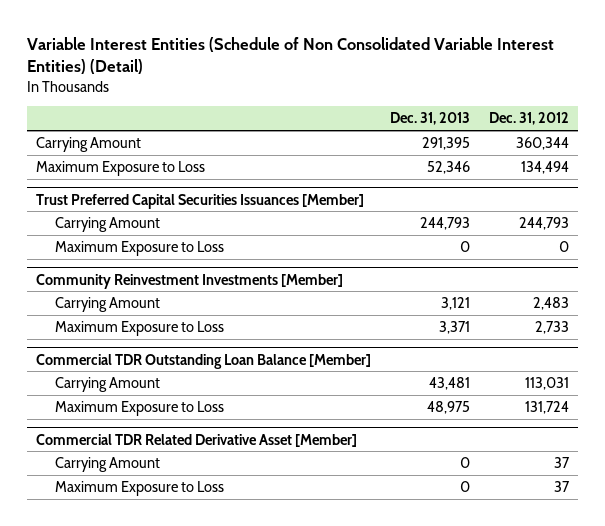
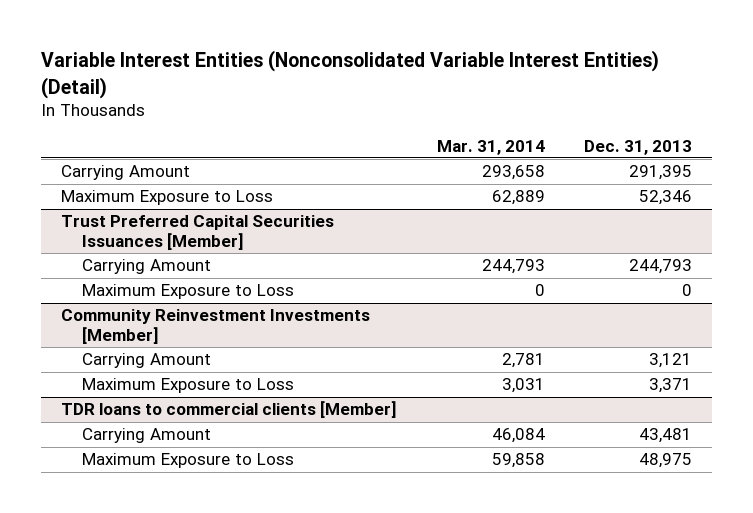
- Variable Interest Entities (Schedule of Non Consolidated Variable Interest Entities) (Detail)
+ Variable Interest Entities (Nonconsolidated Variable Interest Entities) (Detail)
- | Dec. 31, 2013 | Dec. 31, 2012
+ | Mar. 31, 2014 | Dec. 31, 2013
- Commercial TDR Outstanding Loan Balance [Member]
+ TDR loans to commercial clients [Member]
- Commercial TDR Related Derivative Asset [Member]
- Carrying Amount | 0 | 37
- Maximum Exposure to Loss | 0 | 37

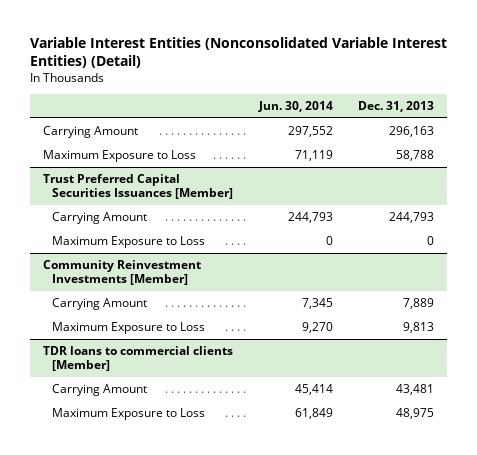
- | Mar. 31, 2014 | Dec. 31, 2013
+ | Jun. 30, 2014 | Dec. 31, 2013
- Carrying Amount | 293,658 | 291,395
- Maximum Exposure to Loss | 62,889 | 52,346
+ Carrying Amount | 297,552 | 296,163
+ Maximum Exposure to Loss | 71,119 | 58,788
@ Community Reinvestment Investments [Member]
- Carrying Amount | 2,781 | 3,121
- Maximum Exposure to Loss | 3,031 | 3,371
+ Carrying Amount | 7,345 | 7,889
+ Maximum Exposure to Loss | 9,270 | 9,813

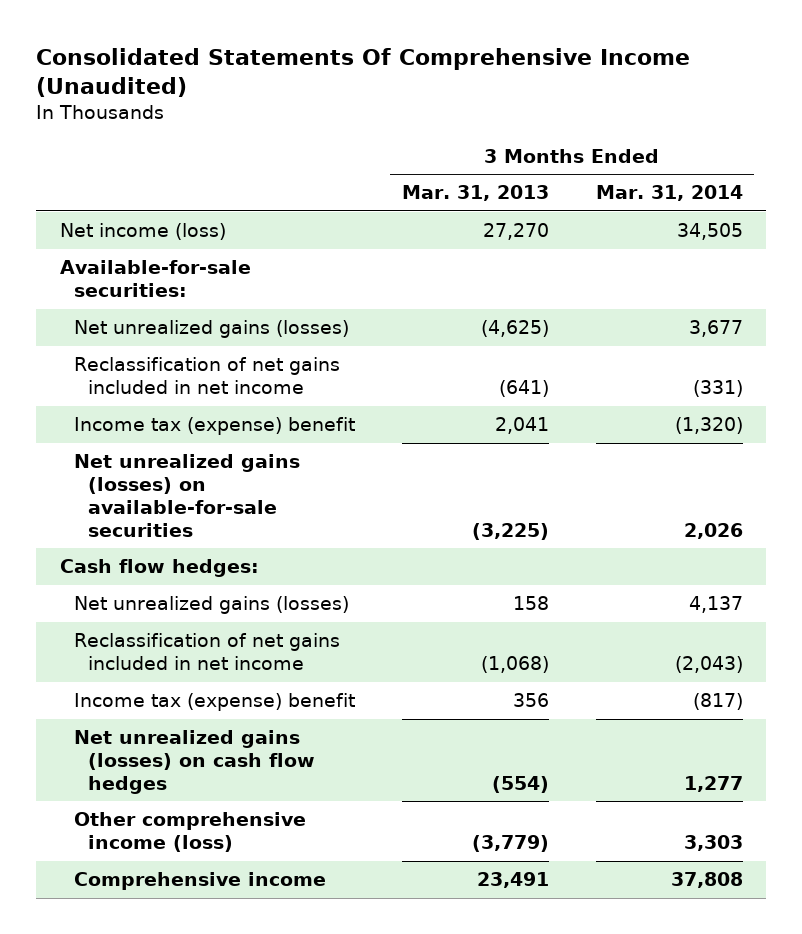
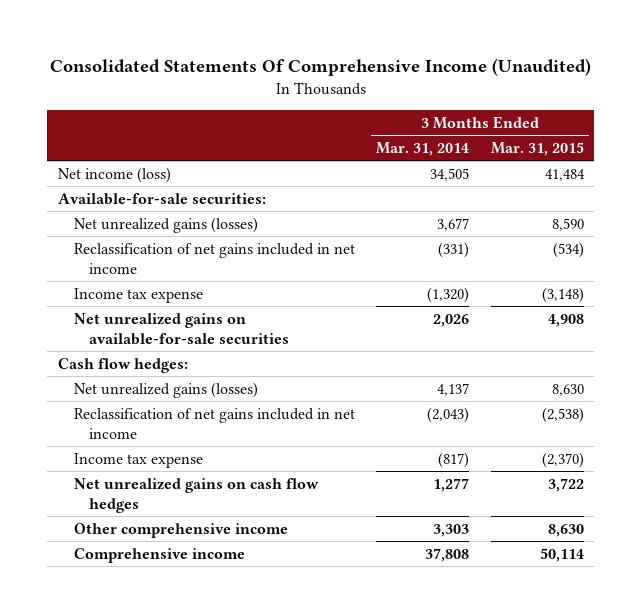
- | 3 Months Ended Mar. 31, 2013 | 3 Months Ended Mar. 31, 2014
+ | 3 Months Ended Mar. 31, 2014 | 3 Months Ended Mar. 31, 2015
- Income tax (expense) benefit | 2,041 | (1,320)
- Net unrealized gains (losses) on available-for-sale securities | (3,225) | 2,026
+ Income tax expense | (1,320) | (3,148)
+ Net unrealized gains on available-for-sale securities | 2,026 | 4,908
- Income tax (expense) benefit | 356 | (817)
- Net unrealized gains (losses) on cash flow hedges | (554) | 1,277
- Other comprehensive income (loss) | (3,779) | 3,303
+ Income tax expense | (817) | (2,370)
+ Net unrealized gains on cash flow hedges | 1,277 | 3,722
+ Other comprehensive income | 3,303 | 8,630

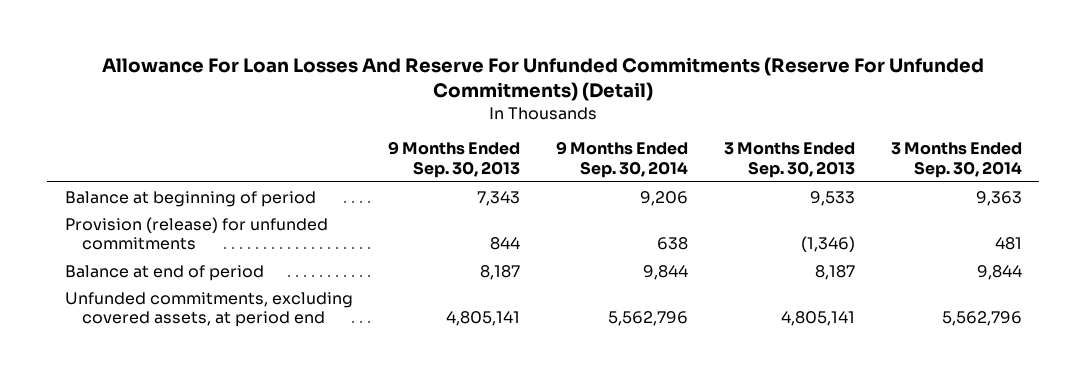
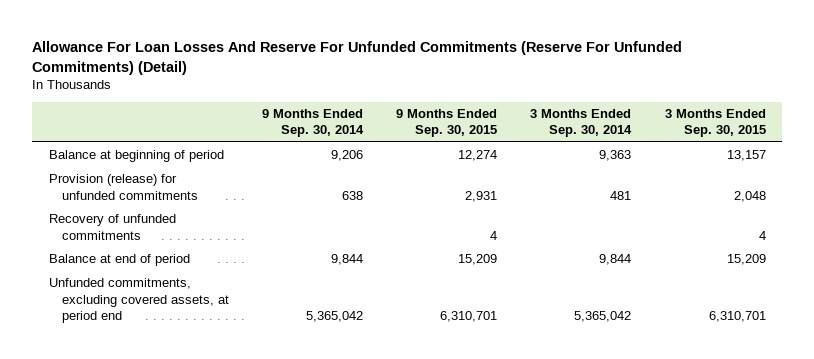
- | 9 Months Ended Sep. 30, 2013 | 9 Months Ended Sep. 30, 2014 | 3 Months Ended Sep. 30, 2013 | 3 Months Ended Sep. 30, 2014
+ | 9 Months Ended Sep. 30, 2014 | 9 Months Ended Sep. 30, 2015 | 3 Months Ended Sep. 30, 2014 | 3 Months Ended Sep. 30, 2015
+ Recovery of unfunded commitments | | 4 | | 4
- Unfunded commitments, excluding covered assets, at period end | 4,805,141 | 5,562,796 | 4,805,141 | 5,562,796
+ Unfunded commitments, excluding covered assets, at period end | 5,365,042 | 6,310,701 | 5,365,042 | 6,310,701

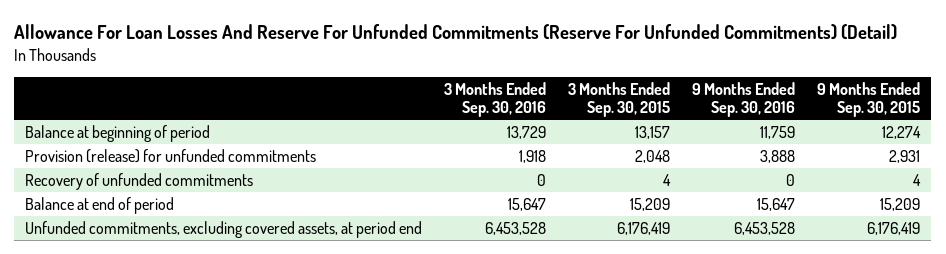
- | 9 Months Ended Sep. 30, 2014 | 9 Months Ended Sep. 30, 2015 | 3 Months Ended Sep. 30, 2014 | 3 Months Ended Sep. 30, 2015
+ | 3 Months Ended Sep. 30, 2016 | 3 Months Ended Sep. 30, 2015 | 9 Months Ended Sep. 30, 2016 | 9 Months Ended Sep. 30, 2015
- Unfunded commitments, excluding covered assets, at period end | 5,365,042 | 6,310,701 | 5,365,042 | 6,310,701
+ Unfunded commitments, excluding covered assets, at period end | 6,453,528 | 6,176,419 | 6,453,528 | 6,176,419

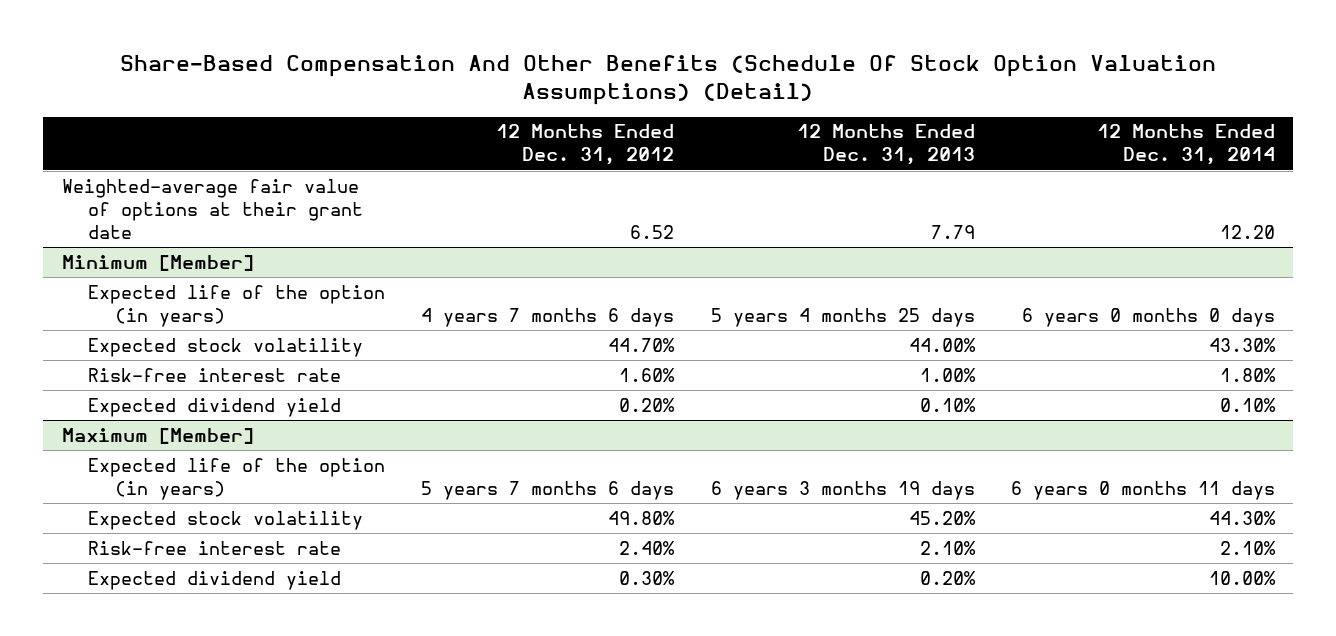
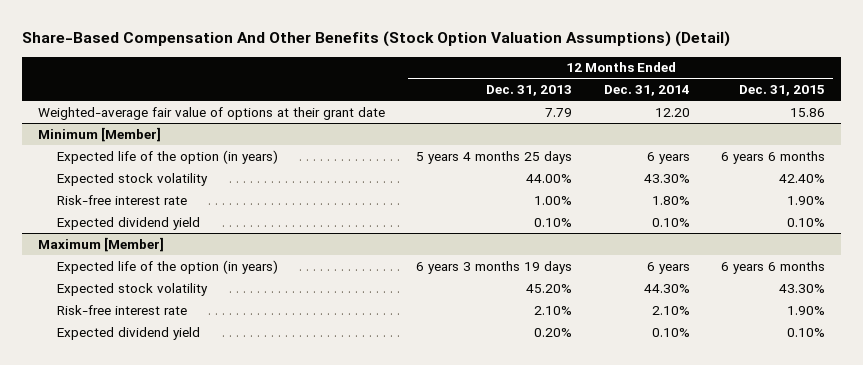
- Share-Based Compensation And Other Benefits (Schedule Of Stock Option Valuation Assumptions) (Detail)
+ Share-Based Compensation And Other Benefits (Stock Option Valuation Assumptions) (Detail)
- | 12 Months Ended Dec. 31, 2012 | 12 Months Ended Dec. 31, 2013 | 12 Months Ended Dec. 31, 2014
+ | 12 Months Ended Dec. 31, 2013 | 12 Months Ended Dec. 31, 2014 | 12 Months Ended Dec. 31, 2015
@ Minimum [Member]
- Expected life of the option (in years) | 4 years 7 months 6 days | 5 years 4 months 25 days | 6 years 0 months 0 days
+ Expected life of the option (in years) | 5 years 4 months 25 days | 6 years | 6 years 6 months
@ Maximum [Member]
- Expected life of the option (in years) | 5 years 7 months 6 days | 6 years 3 months 19 days | 6 years 0 months 11 days
+ Expected life of the option (in years) | 6 years 3 months 19 days | 6 years | 6 years 6 months
- Expected dividend yield | 0.30% | 0.20% | 10.00%
+ Expected dividend yield | 0.20% | 0.10% | 0.10%

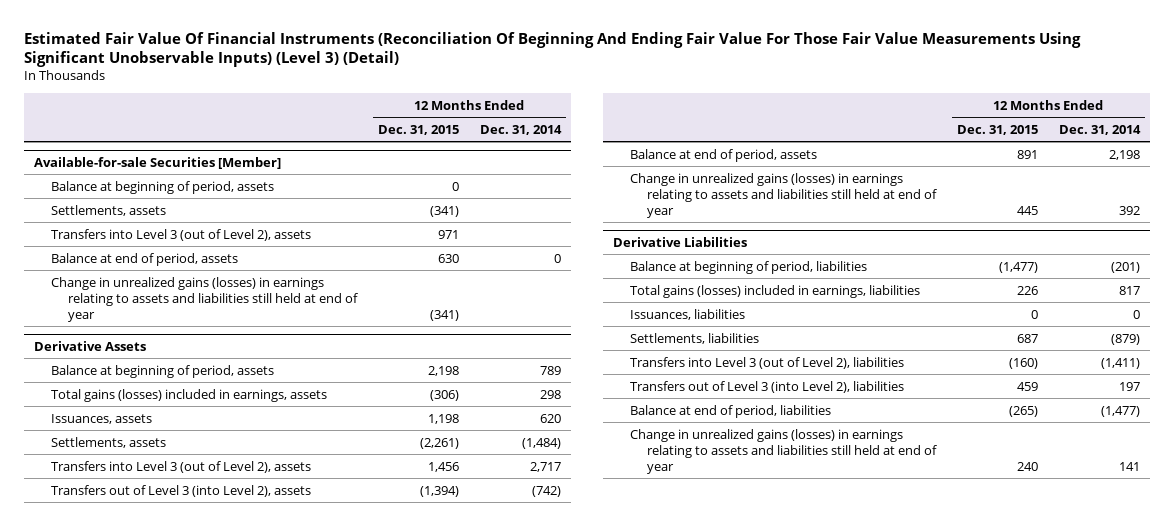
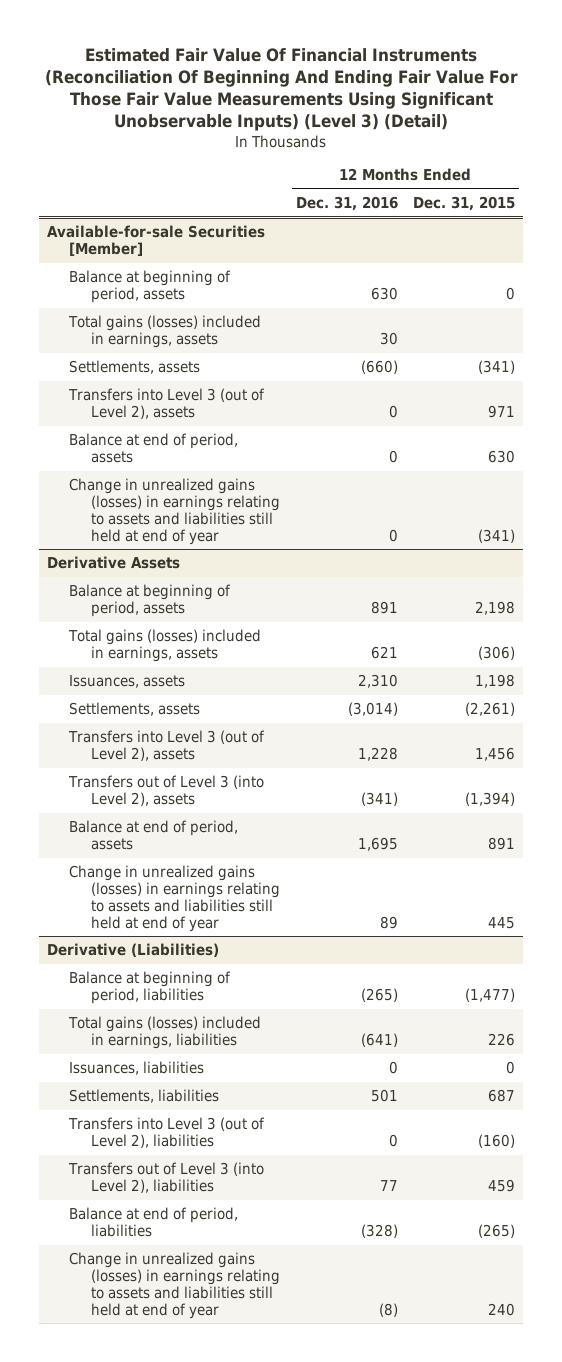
- | 12 Months Ended Dec. 31, 2015 | 12 Months Ended Dec. 31, 2014
+ | 12 Months Ended Dec. 31, 2016 | 12 Months Ended Dec. 31, 2015
@ Available-for-sale Securities [Member]
+ Total gains (losses) included in earnings, assets | 30 |
- Derivative Liabilities
+ Derivative (Liabilities)

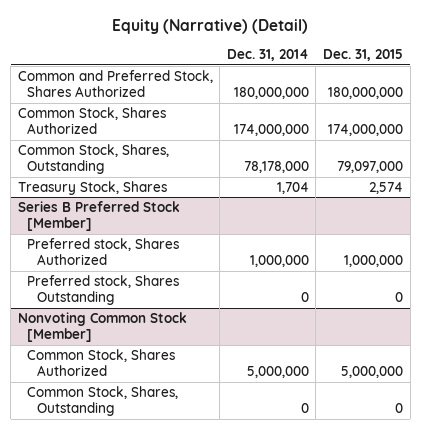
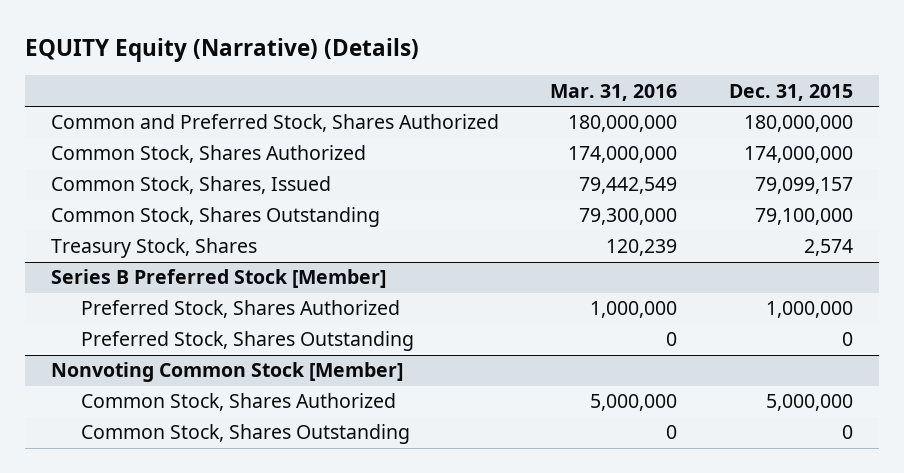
- Equity (Narrative) (Detail)
+ EQUITY Equity (Narrative) (Details)
- | Dec. 31, 2014 | Dec. 31, 2015
+ | Mar. 31, 2016 | Dec. 31, 2015
- Common Stock, Shares, Outstanding | 78,178,000 | 79,097,000
+ Common Stock, Shares, Issued | 79,442,549 | 79,099,157
+ Common Stock, Shares Outstanding | 79,300,000 | 79,100,000
@ Series B Preferred Stock [Member]
- Preferred stock, Shares Authorized | 1,000,000 | 1,000,000
- Preferred stock, Shares Outstanding | 0 | 0
+ Preferred Stock, Shares Authorized | 1,000,000 | 1,000,000
+ Preferred Stock, Shares Outstanding | 0 | 0
@ Nonvoting Common Stock [Member]
- Common Stock, Shares, Outstanding | 0 | 0
+ Common Stock, Shares Outstanding | 0 | 0

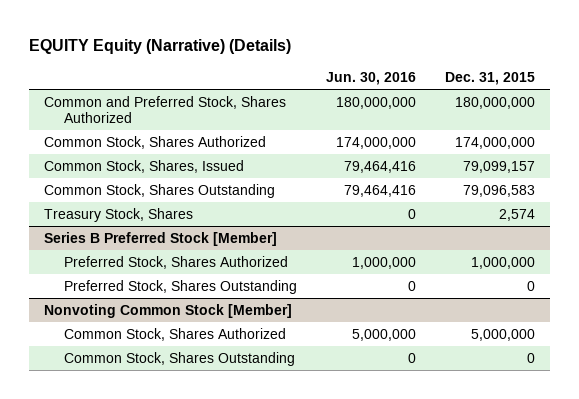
- | Mar. 31, 2016 | Dec. 31, 2015
+ | Jun. 30, 2016 | Dec. 31, 2015
- Common Stock, Shares Outstanding | 79,300,000 | 79,100,000
+ Common Stock, Shares Outstanding | 79,464,416 | 79,096,583

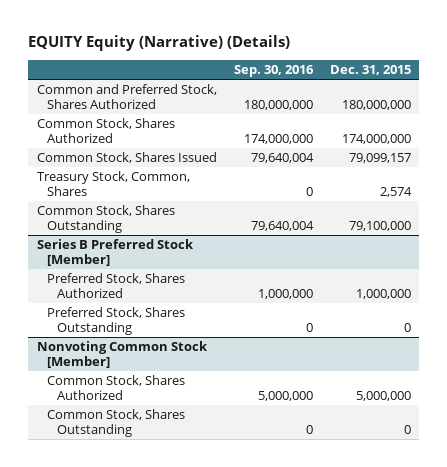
- | Jun. 30, 2016 | Dec. 31, 2015
+ | Sep. 30, 2016 | Dec. 31, 2015
- Common Stock, Shares, Issued | 79,464,416 | 79,099,157
- Common Stock, Shares Outstanding | 79,464,416 | 79,096,583
- Treasury Stock, Shares | 0 | 2,574
+ Common Stock, Shares Issued | 79,640,004 | 79,099,157
+ Treasury Stock, Common, Shares | 0 | 2,574
+ Common Stock, Shares Outstanding | 79,640,004 | 79,100,000

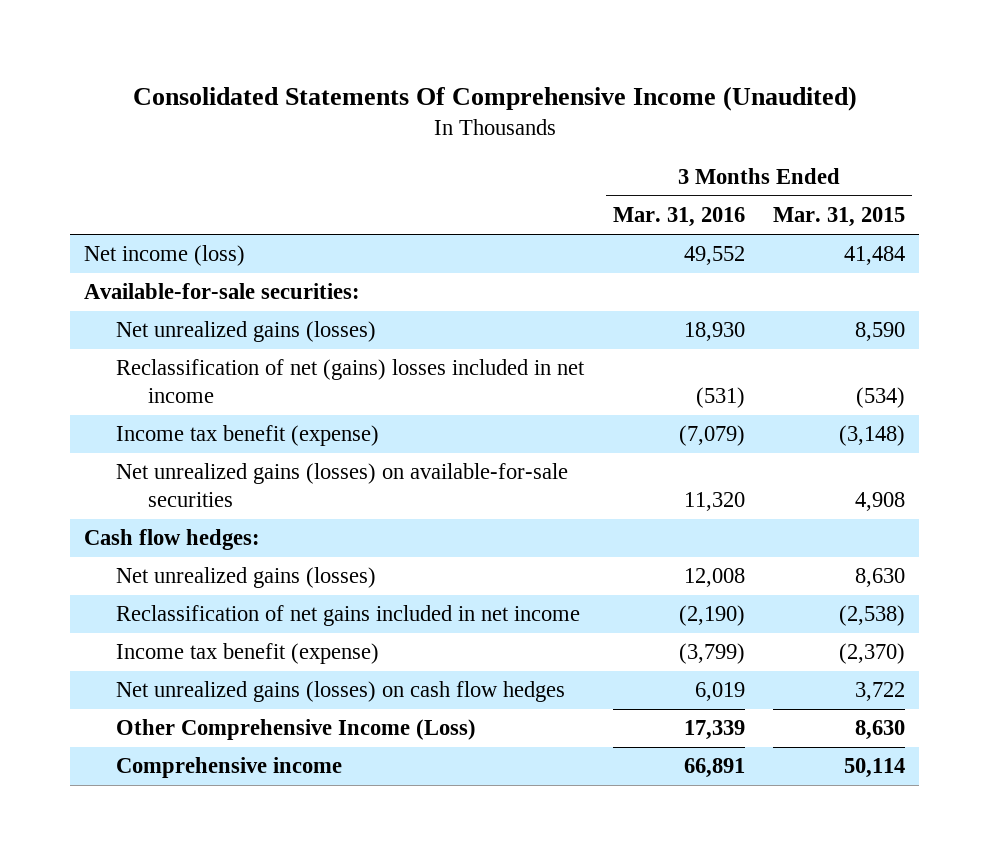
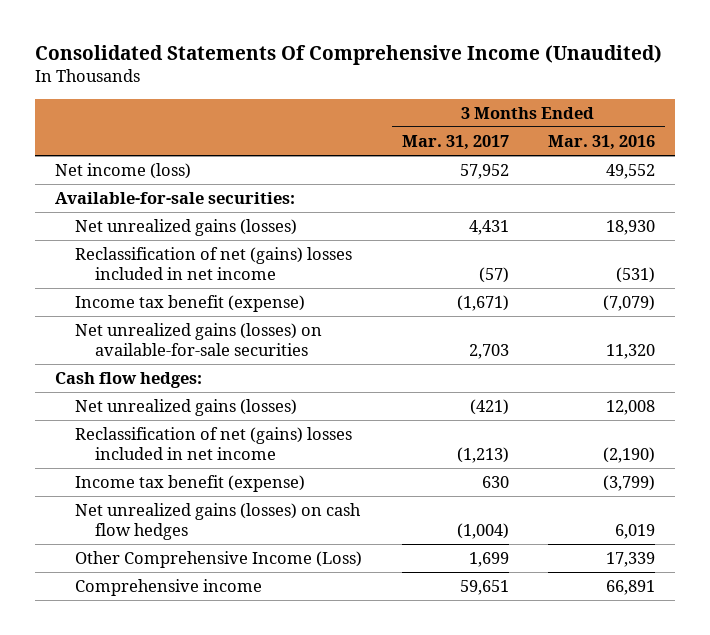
- | 3 Months Ended Mar. 31, 2016 | 3 Months Ended Mar. 31, 2015
+ | 3 Months Ended Mar. 31, 2017 | 3 Months Ended Mar. 31, 2016
- Reclassification of net gains included in net income | (2,190) | (2,538)
+ Reclassification of net (gains) losses included in net income | (1,213) | (2,190)

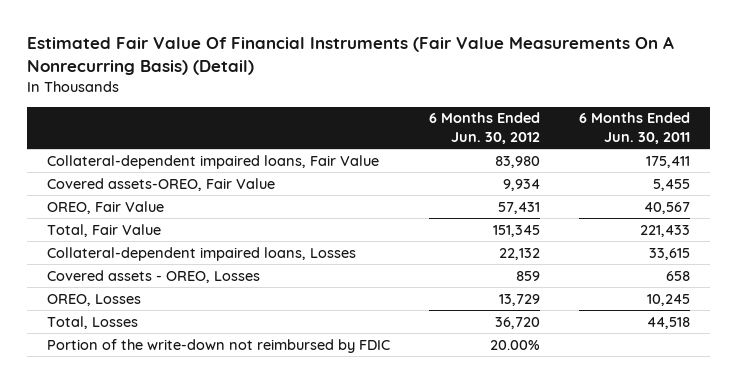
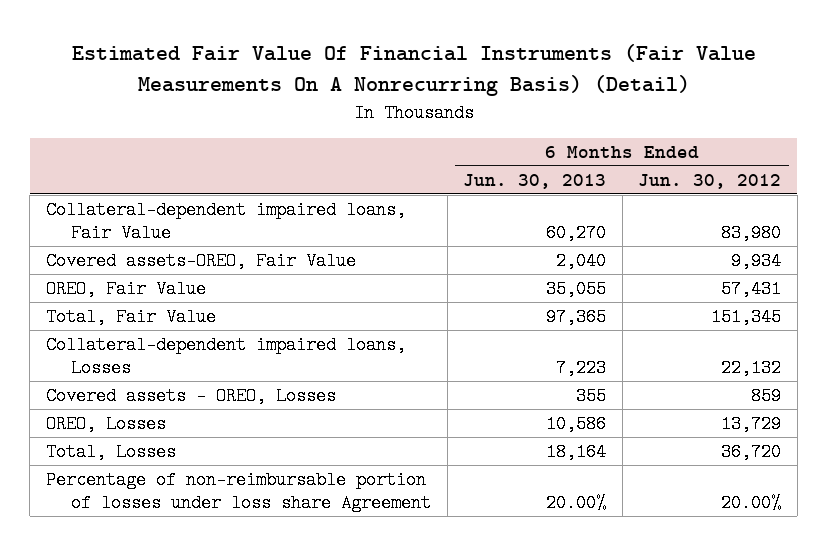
- | 6 Months Ended Jun. 30, 2012 | 6 Months Ended Jun. 30, 2011
+ | 6 Months Ended Jun. 30, 2013 | 6 Months Ended Jun. 30, 2012
- Portion of the write-down not reimbursed by FDIC | 20.00% |
+ Percentage of non-reimbursable portion of losses under loss share Agreement | 20.00% | 20.00%

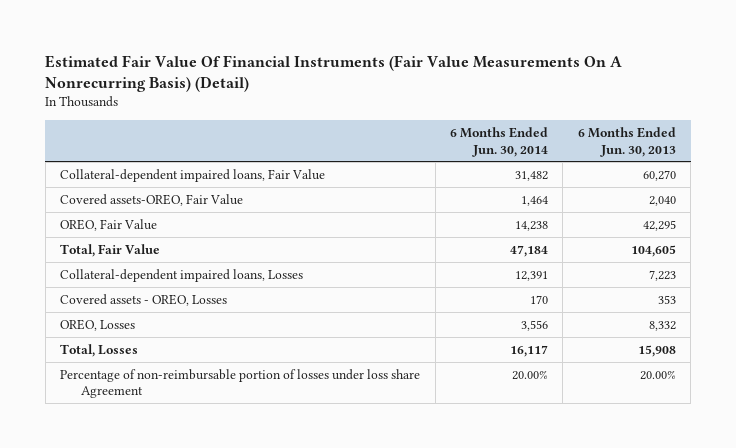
- | 6 Months Ended Jun. 30, 2013 | 6 Months Ended Jun. 30, 2012
+ | 6 Months Ended Jun. 30, 2014 | 6 Months Ended Jun. 30, 2013
- OREO, Fair Value | 35,055 | 57,431
- Total, Fair Value | 97,365 | 151,345
+ OREO, Fair Value | 14,238 | 42,295
+ Total, Fair Value | 47,184 | 104,605
- Covered assets - OREO, Losses | 355 | 859
- OREO, Losses | 10,586 | 13,729
- Total, Losses | 18,164 | 36,720
+ Covered assets - OREO, Losses | 170 | 353
+ OREO, Losses | 3,556 | 8,332
+ Total, Losses | 16,117 | 15,908

